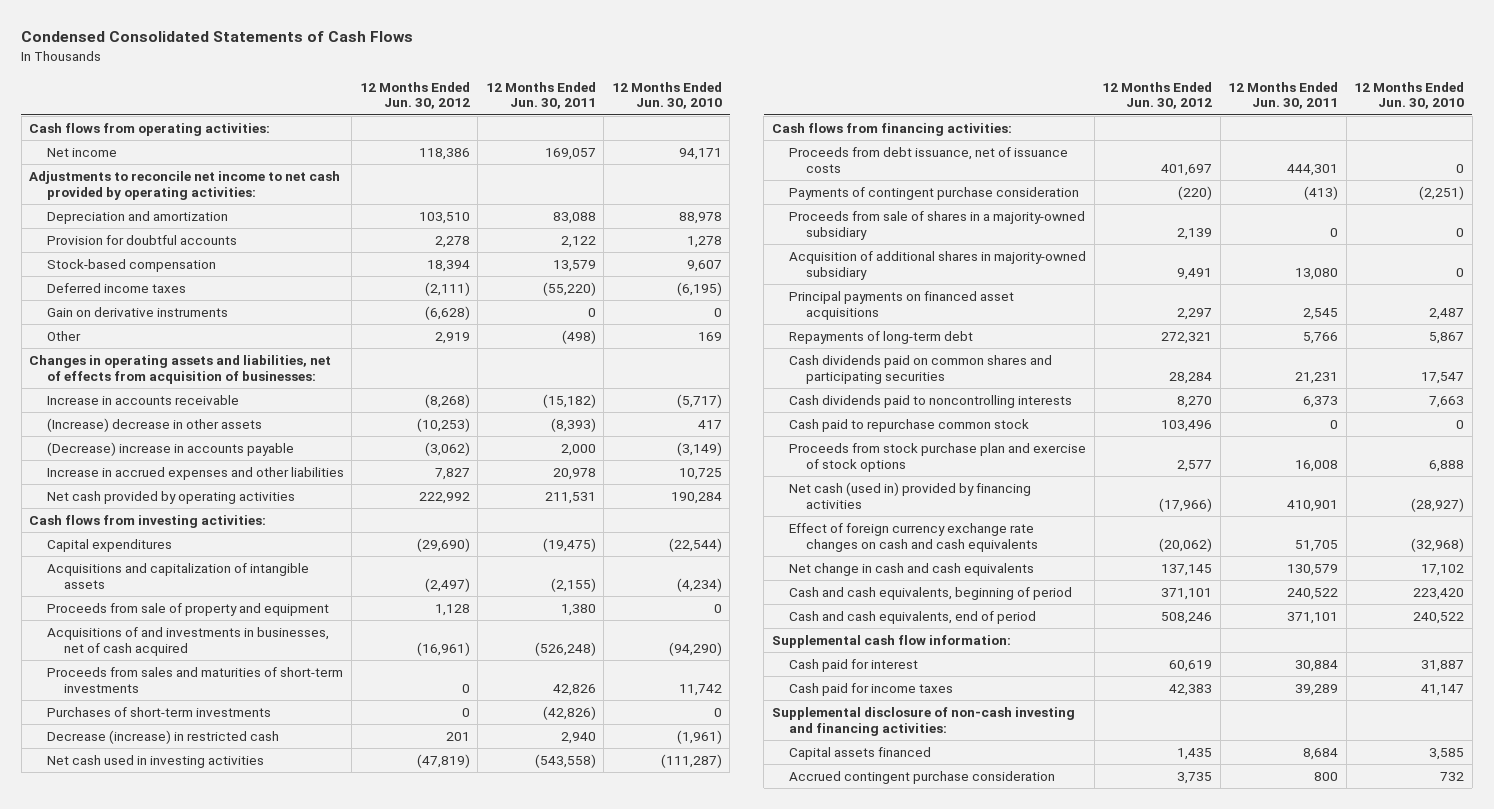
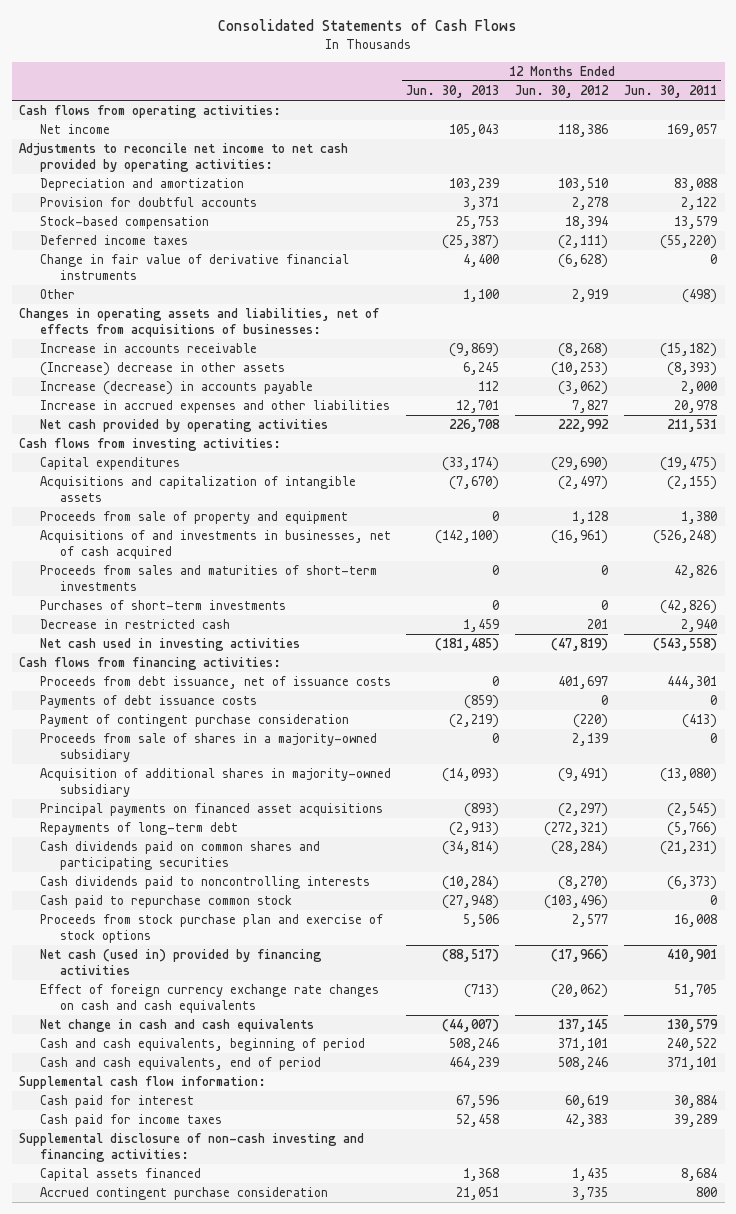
- Condensed Consolidated Statements of Cash Flows
+ Consolidated Statements of Cash Flows
- | 12 Months Ended Jun. 30, 2012 | 12 Months Ended Jun. 30, 2011 | 12 Months Ended Jun. 30, 2010
+ | 12 Months Ended Jun. 30, 2013 | 12 Months Ended Jun. 30, 2012 | 12 Months Ended Jun. 30, 2011
- Gain on derivative instruments | (6,628) | 0 | 0
+ Change in fair value of derivative financial instruments | 4,400 | (6,628) | 0
- Changes in operating assets and liabilities, net of effects from acquisition of businesses:
+ Changes in operating assets and liabilities, net of effects from acquisitions of businesses:
- (Decrease) increase in accounts payable | (3,062) | 2,000 | (3,149)
+ Increase (decrease) in accounts payable | 112 | (3,062) | 2,000
- Decrease (increase) in restricted cash | 201 | 2,940 | (1,961)
+ Decrease in restricted cash | 1,459 | 201 | 2,940
- Payments of contingent purchase consideration | (220) | (413) | (2,251)
+ Payments of debt issuance costs | (859) | 0 | 0
+ Payment of contingent purchase consideration | (2,219) | (220) | (413)
- Acquisition of additional shares in majority-owned subsidiary | 9,491 | 13,080 | 0
- Principal payments on financed asset acquisitions | 2,297 | 2,545 | 2,487
- Repayments of long-term debt | 272,321 | 5,766 | 5,867
- Cash dividends paid on common shares and participating securities | 28,284 | 21,231 | 17,547
- Cash dividends paid to noncontrolling interests | 8,270 | 6,373 | 7,663
- Cash paid to repurchase common stock | 103,496 | 0 | 0
+ Acquisition of additional shares in majority-owned subsidiary | (14,093) | (9,491) | (13,080)
+ Principal payments on financed asset acquisitions | (893) | (2,297) | (2,545)
+ Repayments of long-term debt | (2,913) | (272,321) | (5,766)
+ Cash dividends paid on common shares and participating securities | (34,814) | (28,284) | (21,231)
+ Cash dividends paid to noncontrolling interests | (10,284) | (8,270) | (6,373)
+ Cash paid to repurchase common stock | (27,948) | (103,496) | 0

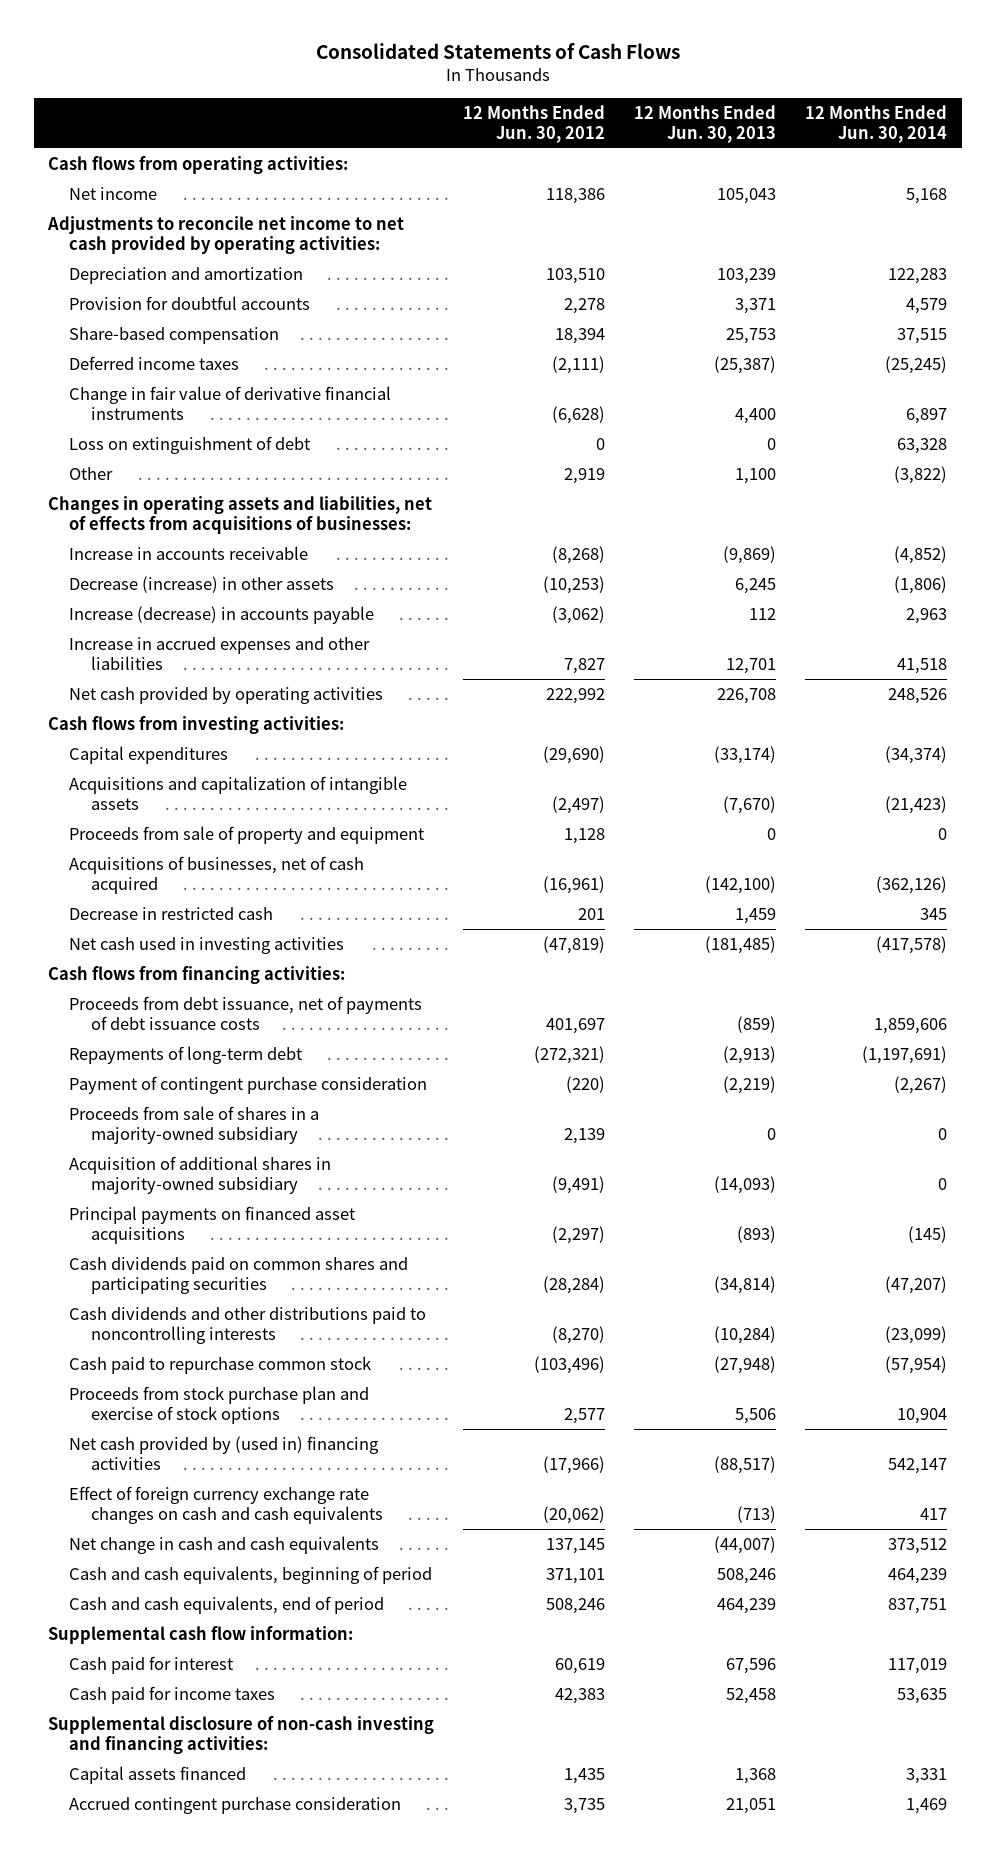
- | 12 Months Ended Jun. 30, 2013 | 12 Months Ended Jun. 30, 2012 | 12 Months Ended Jun. 30, 2011
+ | 12 Months Ended Jun. 30, 2012 | 12 Months Ended Jun. 30, 2013 | 12 Months Ended Jun. 30, 2014
- Stock-based compensation | 25,753 | 18,394 | 13,579
+ Share-based compensation | 18,394 | 25,753 | 37,515
+ Loss on extinguishment of debt | 0 | 0 | 63,328
- (Increase) decrease in other assets | 6,245 | (10,253) | (8,393)
+ Decrease (increase) in other assets | (10,253) | 6,245 | (1,806)
- Acquisitions of and investments in businesses, net of cash acquired | (142,100) | (16,961) | (526,248)
- Proceeds from sales and maturities of short-term investments | 0 | 0 | 42,826
- Purchases of short-term investments | 0 | 0 | (42,826)
+ Acquisitions of businesses, net of cash acquired | (16,961) | (142,100) | (362,126)
- Proceeds from debt issuance, net of issuance costs | 0 | 401,697 | 444,301
- Payments of debt issuance costs | (859) | 0 | 0
+ Proceeds from debt issuance, net of payments of debt issuance costs | 401,697 | (859) | 1,859,606
moved up: Repayments of long-term debt | (272,321) | (2,913) | (1,197,691)
- Cash dividends paid to noncontrolling interests | (10,284) | (8,270) | (6,373)
+ Cash dividends and other distributions paid to noncontrolling interests | (8,270) | (10,284) | (23,099)
- Net cash (used in) provided by financing activities | (88,517) | (17,966) | 410,901
+ Net cash provided by (used in) financing activities | (17,966) | (88,517) | 542,147

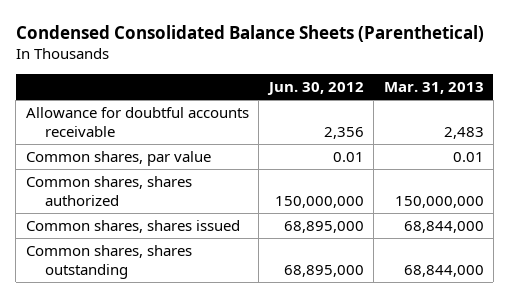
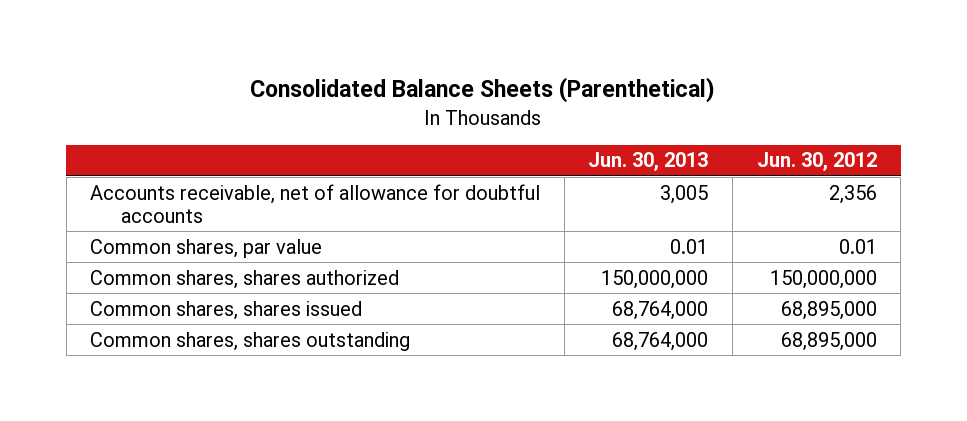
- Condensed Consolidated Balance Sheets (Parenthetical)
+ Consolidated Balance Sheets (Parenthetical)
- | Jun. 30, 2012 | Mar. 31, 2013
+ | Jun. 30, 2013 | Jun. 30, 2012
- Allowance for doubtful accounts receivable | 2,356 | 2,483
+ Accounts receivable, net of allowance for doubtful accounts | 3,005 | 2,356

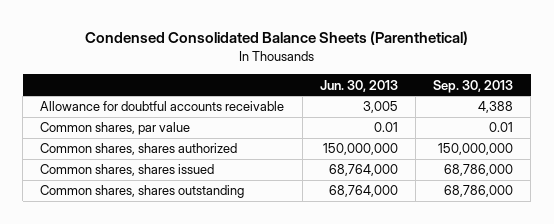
- Consolidated Balance Sheets (Parenthetical)
+ Condensed Consolidated Balance Sheets (Parenthetical)
- | Jun. 30, 2013 | Jun. 30, 2012
+ | Jun. 30, 2013 | Sep. 30, 2013
- Accounts receivable, net of allowance for doubtful accounts | 3,005 | 2,356
+ Allowance for doubtful accounts receivable | 3,005 | 4,388

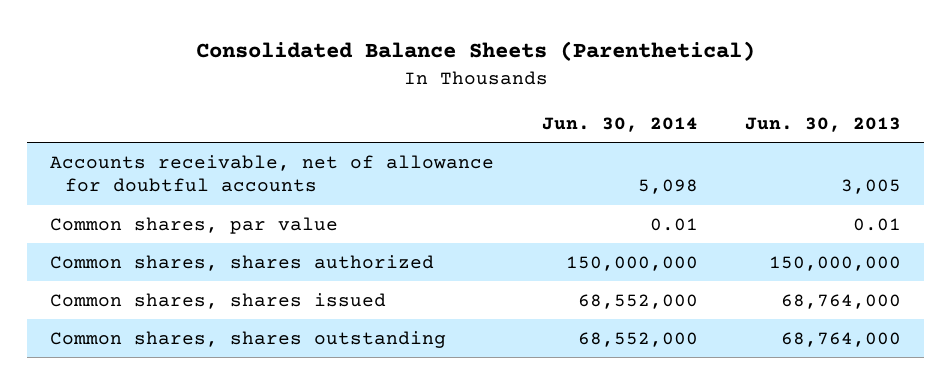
- Condensed Consolidated Balance Sheets (Parenthetical)
+ Consolidated Balance Sheets (Parenthetical)
- | Jun. 30, 2013 | Sep. 30, 2013
+ | Jun. 30, 2014 | Jun. 30, 2013
- Allowance for doubtful accounts receivable | 3,005 | 4,388
+ Accounts receivable, net of allowance for doubtful accounts | 5,098 | 3,005

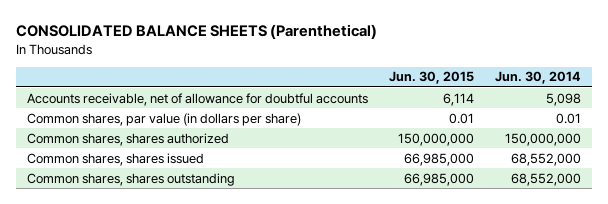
- Consolidated Balance Sheets (Parenthetical)
+ CONSOLIDATED BALANCE SHEETS (Parenthetical)
- | Jun. 30, 2014 | Jun. 30, 2013
+ | Jun. 30, 2015 | Jun. 30, 2014
- Common shares, par value | 0.01 | 0.01
+ Common shares, par value (in dollars per share) | 0.01 | 0.01

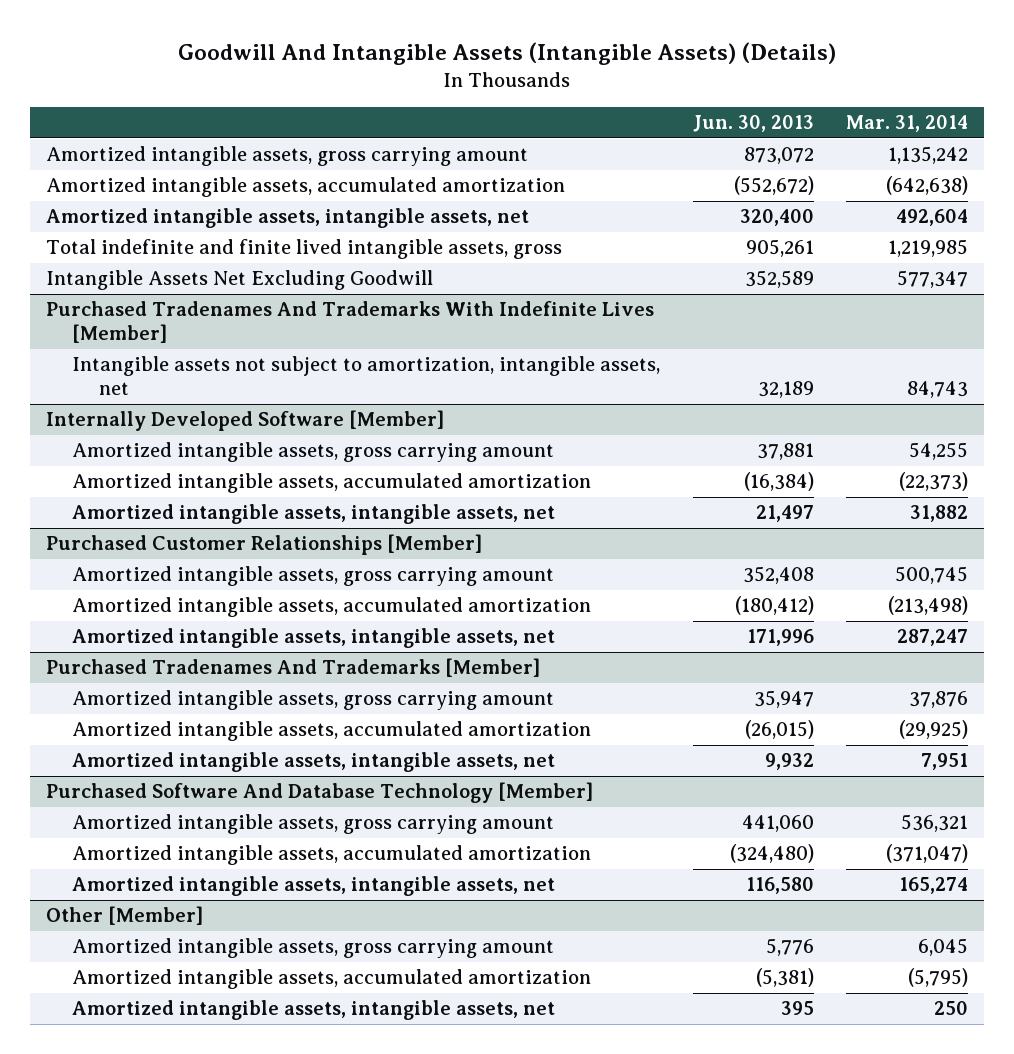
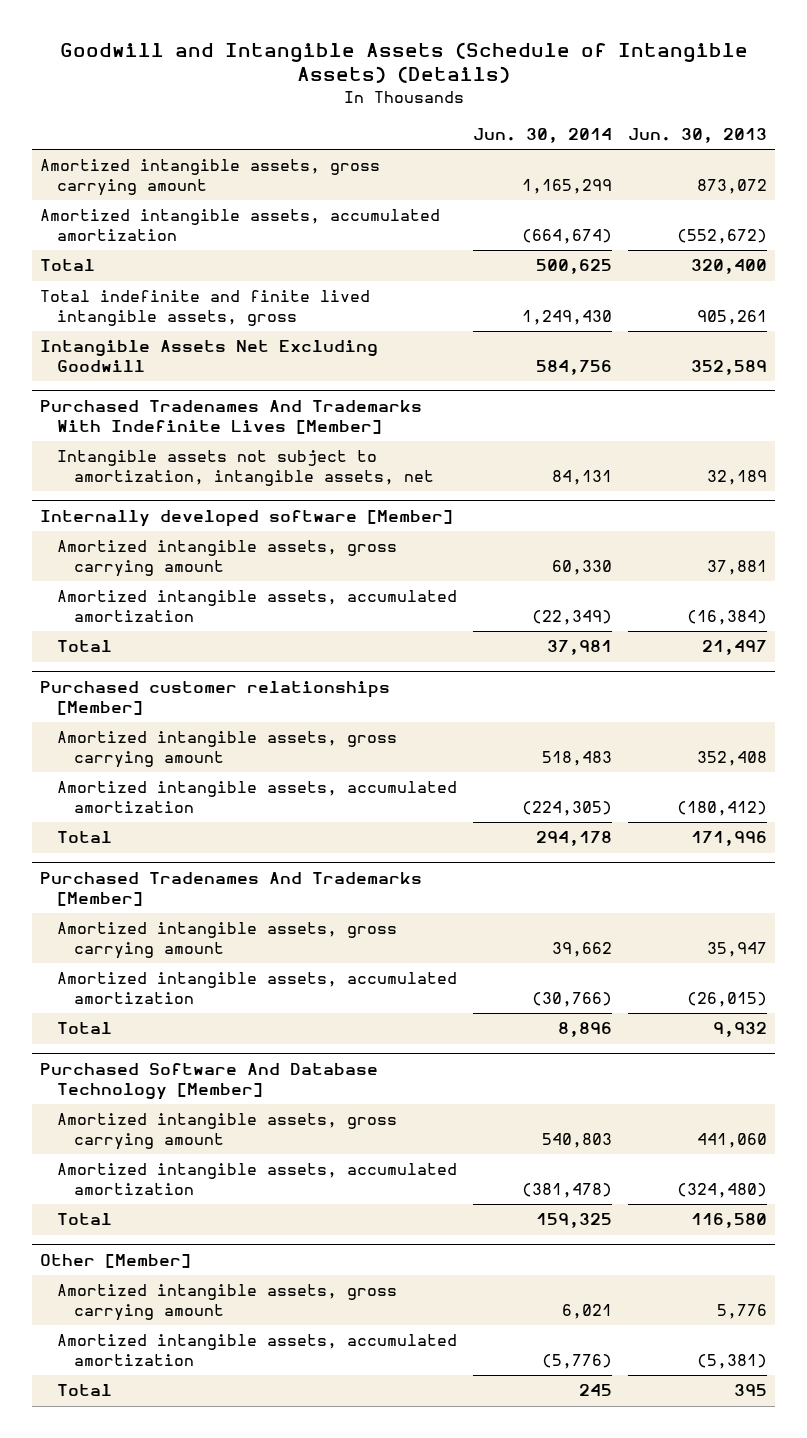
- Goodwill And Intangible Assets (Intangible Assets) (Details)
+ Goodwill and Intangible Assets (Schedule of Intangible Assets) (Details)
- | Jun. 30, 2013 | Mar. 31, 2014
+ | Jun. 30, 2014 | Jun. 30, 2013
- Amortized intangible assets, intangible assets, net | 320,400 | 492,604
+ Total | 500,625 | 320,400
- Internally Developed Software [Member]
+ Internally developed software [Member]
- Amortized intangible assets, intangible assets, net | 21,497 | 31,882
- Purchased Customer Relationships [Member]
+ Total | 37,981 | 21,497
+ Purchased customer relationships [Member]
- Amortized intangible assets, intangible assets, net | 171,996 | 287,247
+ Total | 294,178 | 171,996
@ Purchased Tradenames And Trademarks [Member]
- Amortized intangible assets, intangible assets, net | 9,932 | 7,951
+ Total | 8,896 | 9,932
@ Purchased Software And Database Technology [Member]
- Amortized intangible assets, intangible assets, net | 116,580 | 165,274
+ Total | 159,325 | 116,580
@ Other [Member]
- Amortized intangible assets, intangible assets, net | 395 | 250
+ Total | 245 | 395

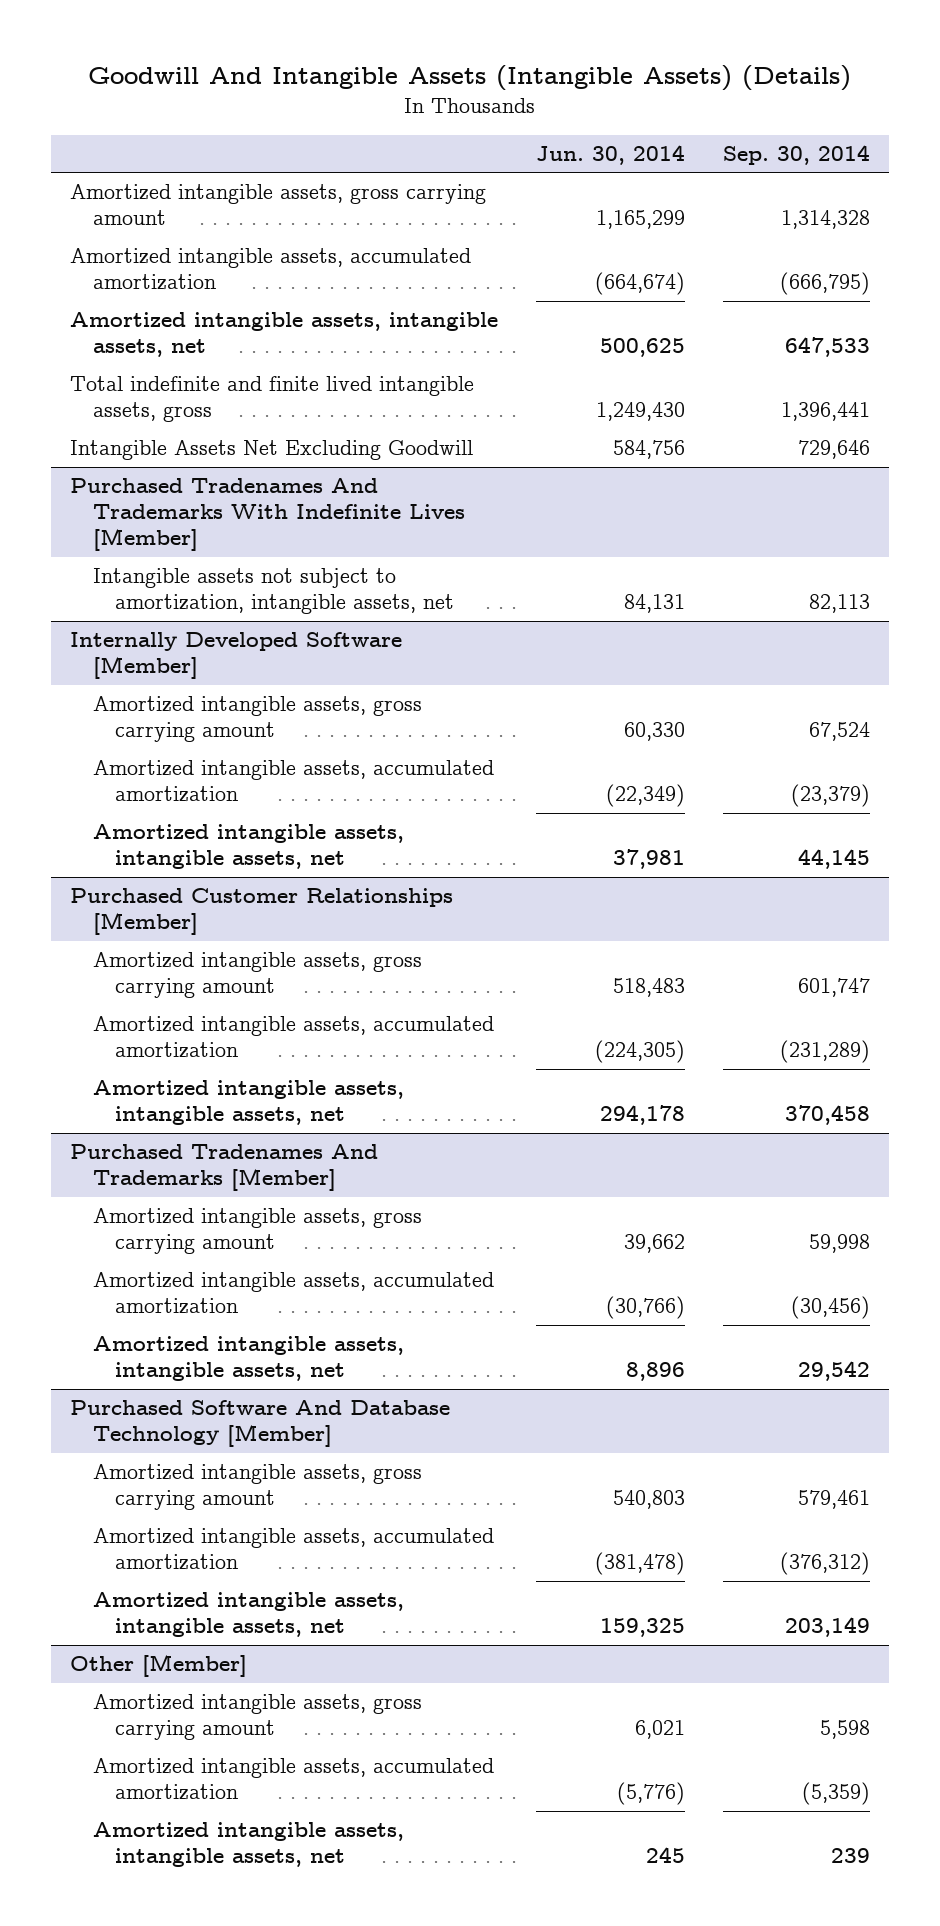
- Goodwill and Intangible Assets (Schedule of Intangible Assets) (Details)
+ Goodwill And Intangible Assets (Intangible Assets) (Details)
- | Jun. 30, 2014 | Jun. 30, 2013
+ | Jun. 30, 2014 | Sep. 30, 2014
- Total | 500,625 | 320,400
+ Amortized intangible assets, intangible assets, net | 500,625 | 647,533
- Internally developed software [Member]
+ Internally Developed Software [Member]
- Total | 37,981 | 21,497
- Purchased customer relationships [Member]
+ Amortized intangible assets, intangible assets, net | 37,981 | 44,145
+ Purchased Customer Relationships [Member]
- Total | 294,178 | 171,996
+ Amortized intangible assets, intangible assets, net | 294,178 | 370,458
@ Purchased Tradenames And Trademarks [Member]
- Total | 8,896 | 9,932
+ Amortized intangible assets, intangible assets, net | 8,896 | 29,542
@ Purchased Software And Database Technology [Member]
- Total | 159,325 | 116,580
+ Amortized intangible assets, intangible assets, net | 159,325 | 203,149
@ Other [Member]
- Total | 245 | 395
+ Amortized intangible assets, intangible assets, net | 245 | 239

